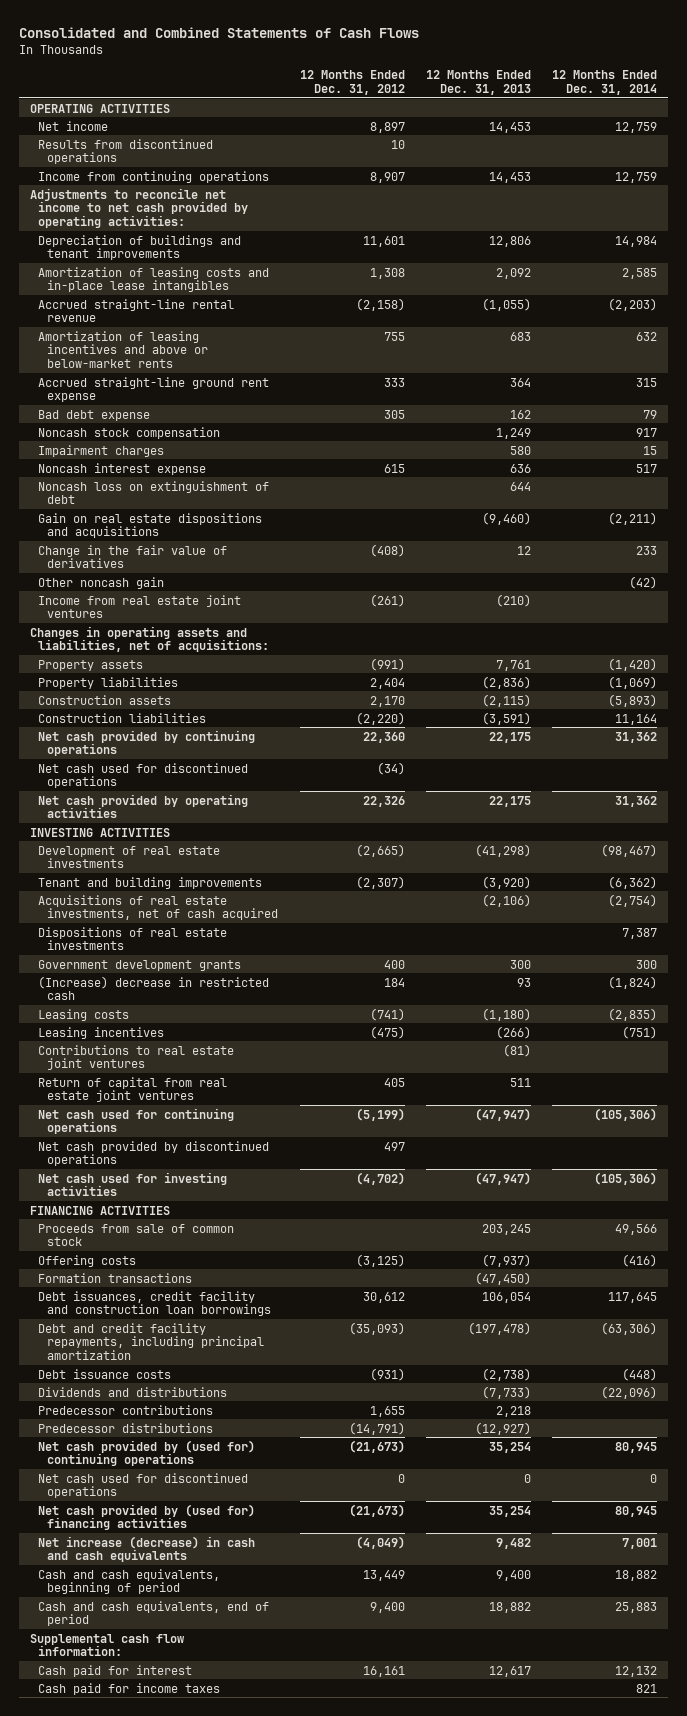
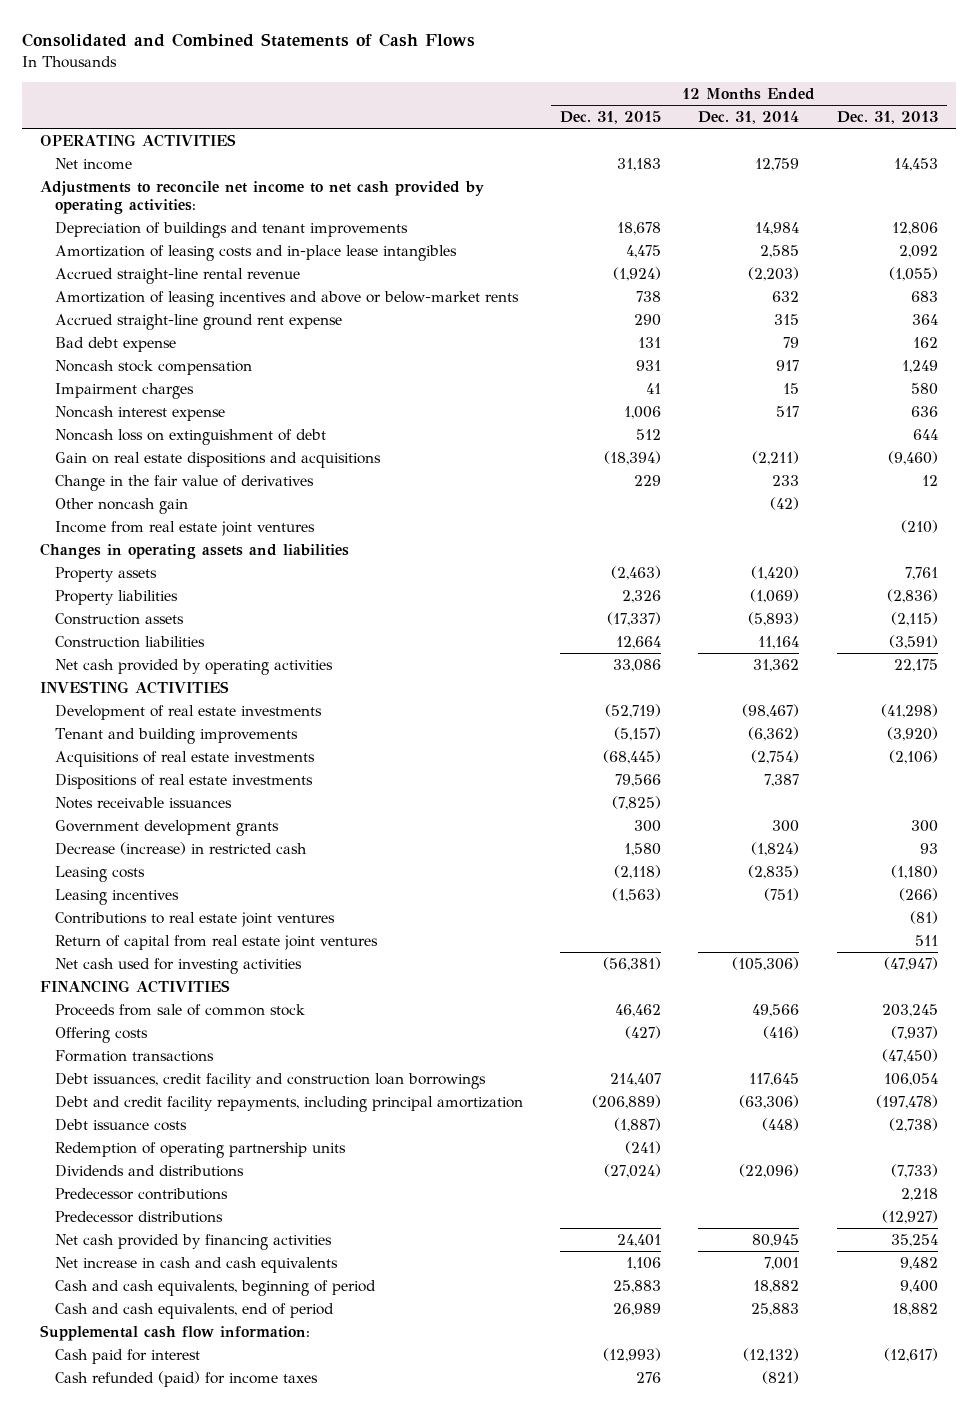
- | 12 Months Ended Dec. 31, 2012 | 12 Months Ended Dec. 31, 2013 | 12 Months Ended Dec. 31, 2014
+ | 12 Months Ended Dec. 31, 2015 | 12 Months Ended Dec. 31, 2014 | 12 Months Ended Dec. 31, 2013
- Results from discontinued operations | 10 | |
- Income from continuing operations | 8,907 | 14,453 | 12,759
- Changes in operating assets and liabilities, net of acquisitions:
+ Changes in operating assets and liabilities
- Net cash provided by continuing operations | 22,360 | 22,175 | 31,362
- Net cash used for discontinued operations | (34) | |
- Acquisitions of real estate investments, net of cash acquired | | (2,106) | (2,754)
+ Acquisitions of real estate investments | (68,445) | (2,754) | (2,106)
+ Notes receivable issuances | (7,825) | |
- (Increase) decrease in restricted cash | 184 | 93 | (1,824)
+ Decrease (increase) in restricted cash | 1,580 | (1,824) | 93
- Net cash used for continuing operations | (5,199) | (47,947) | (105,306)
- Net cash provided by discontinued operations | 497 | |
+ Redemption of operating partnership units | (241) | |
- Net cash provided by (used for) continuing operations | (21,673) | 35,254 | 80,945
- Net cash used for discontinued operations | 0 | 0 | 0
- Net cash provided by (used for) financing activities | (21,673) | 35,254 | 80,945
- Net increase (decrease) in cash and cash equivalents | (4,049) | 9,482 | 7,001
+ Net cash provided by financing activities | 24,401 | 80,945 | 35,254
+ Net increase in cash and cash equivalents | 1,106 | 7,001 | 9,482
- Cash paid for interest | 16,161 | 12,617 | 12,132
- Cash paid for income taxes | | | 821
+ Cash paid for interest | (12,993) | (12,132) | (12,617)
+ Cash refunded (paid) for income taxes | 276 | (821) |

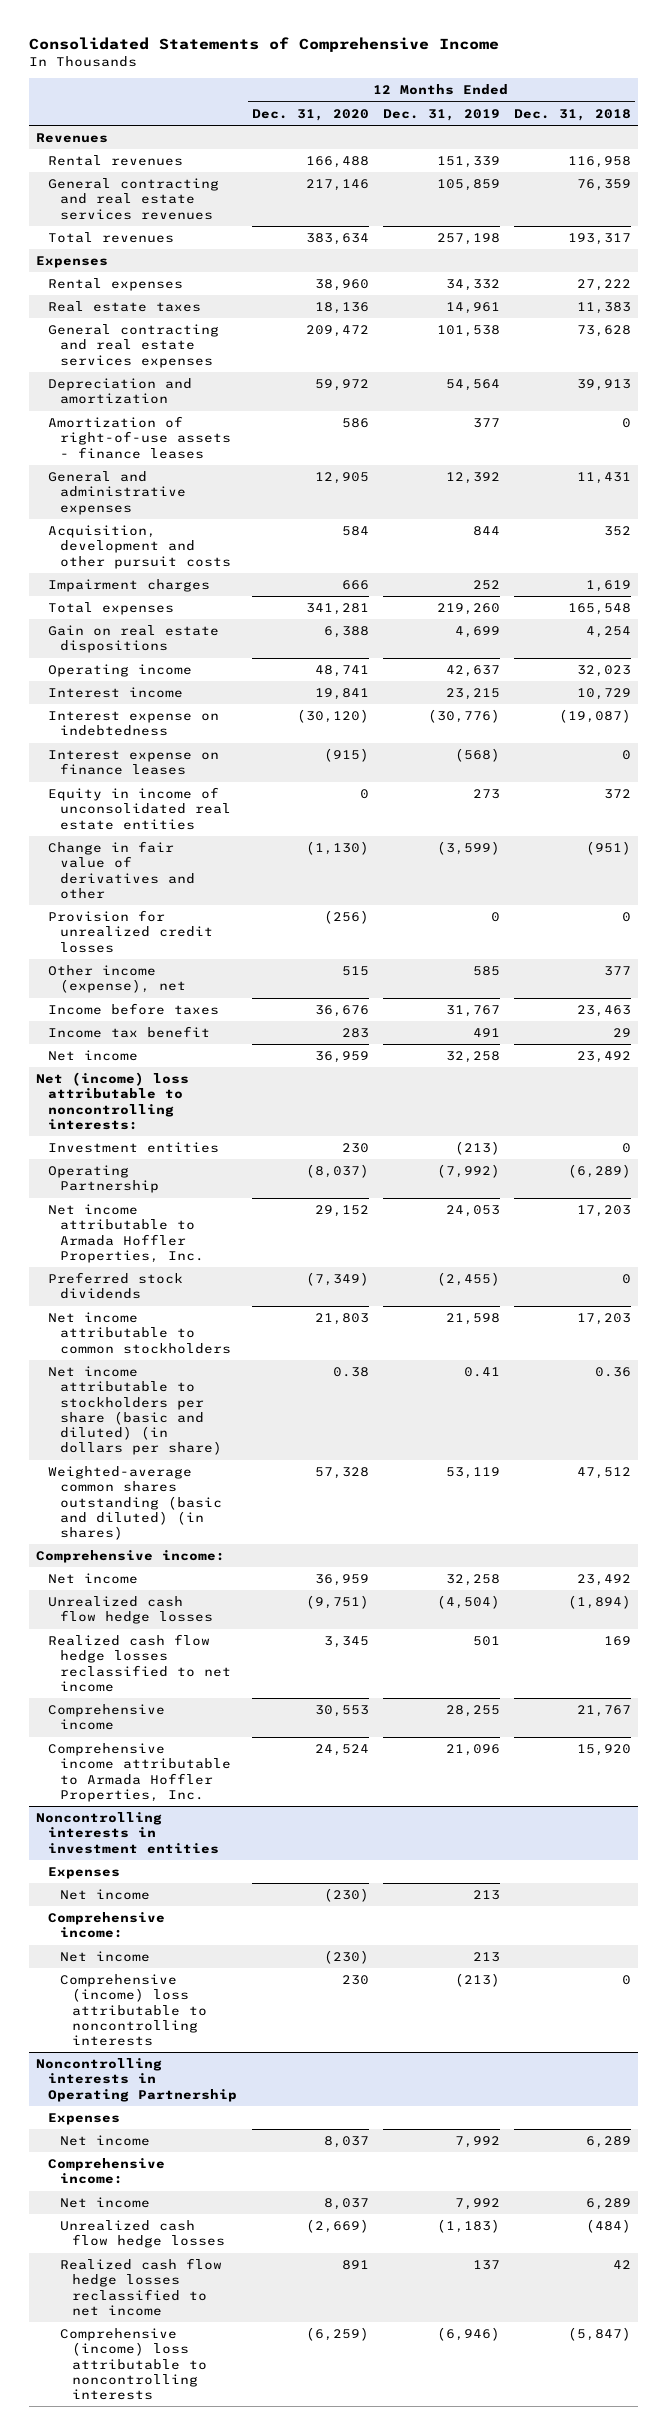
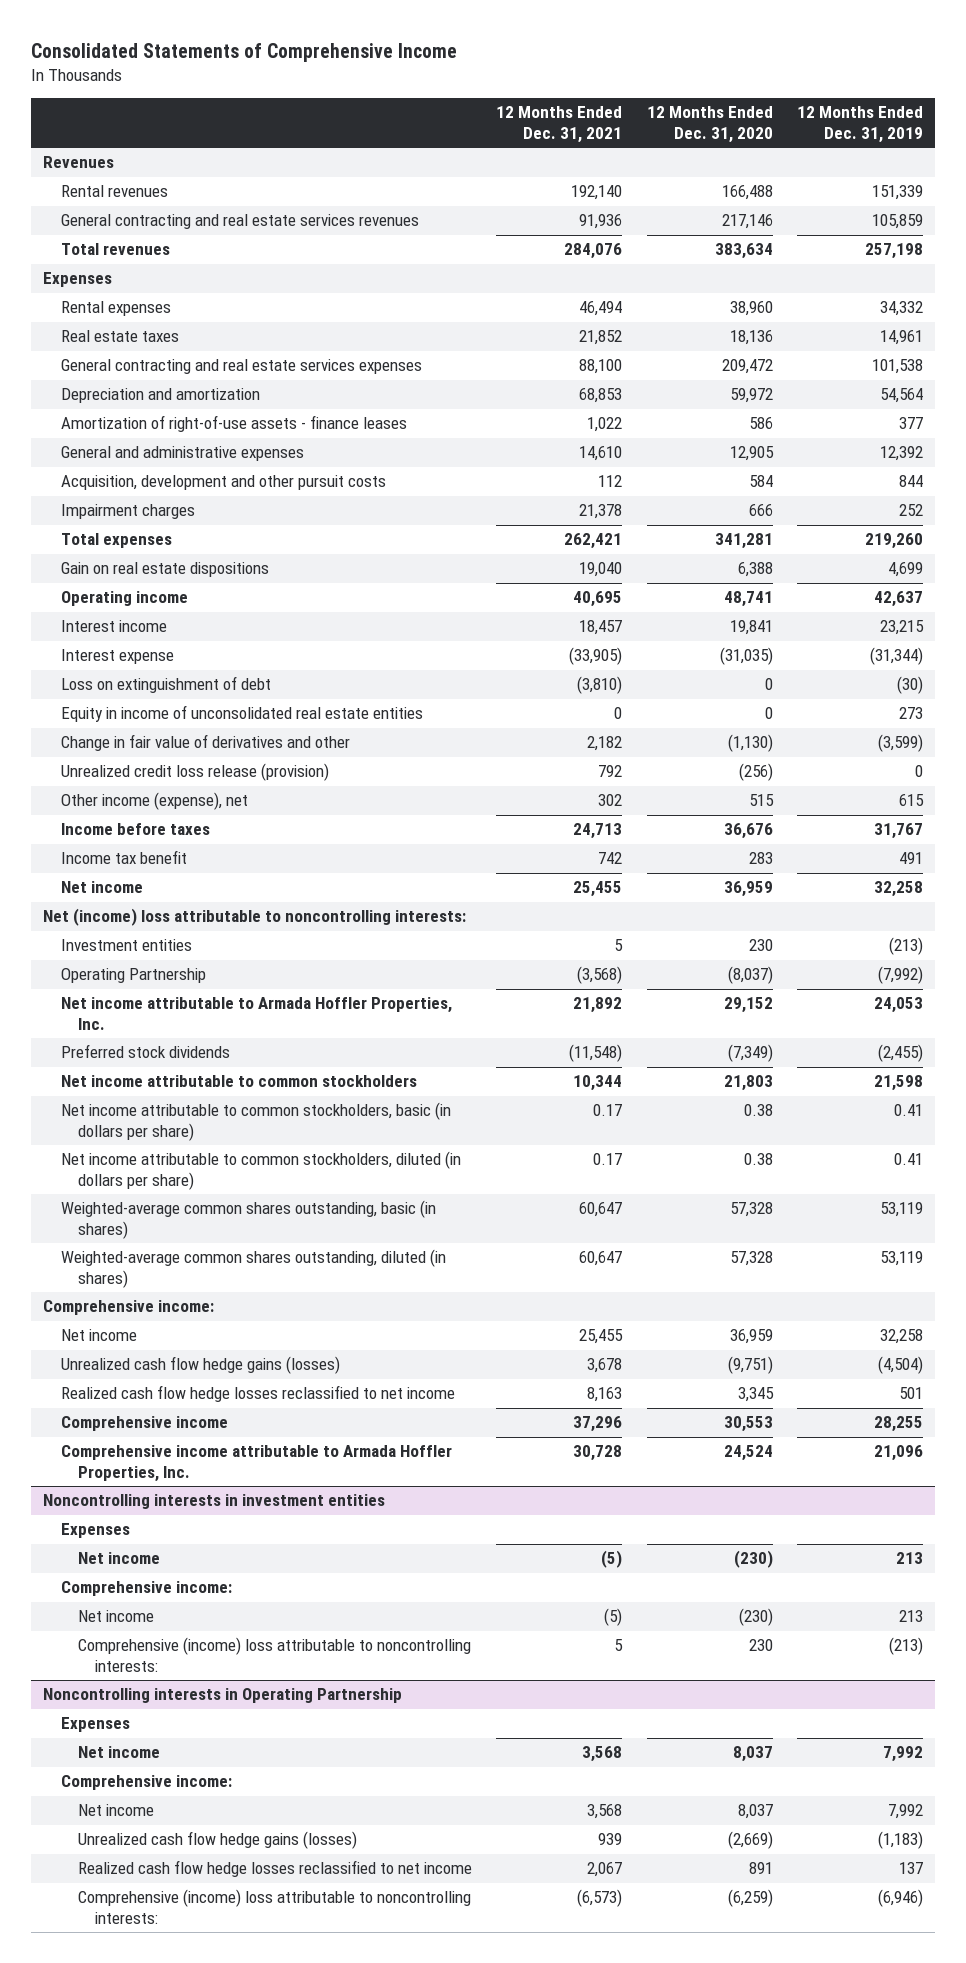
- | 12 Months Ended Dec. 31, 2020 | 12 Months Ended Dec. 31, 2019 | 12 Months Ended Dec. 31, 2018
+ | 12 Months Ended Dec. 31, 2021 | 12 Months Ended Dec. 31, 2020 | 12 Months Ended Dec. 31, 2019
- Interest expense on indebtedness | (30,120) | (30,776) | (19,087)
- Interest expense on finance leases | (915) | (568) | 0
+ Interest expense | (33,905) | (31,035) | (31,344)
+ Loss on extinguishment of debt | (3,810) | 0 | (30)
- Provision for unrealized credit losses | (256) | 0 | 0
- Other income (expense), net | 515 | 585 | 377
+ Unrealized credit loss release (provision) | 792 | (256) | 0
+ Other income (expense), net | 302 | 515 | 615
- Net income attributable to stockholders per share (basic and diluted) (in dollars per share) | 0.38 | 0.41 | 0.36
- Weighted-average common shares outstanding (basic and diluted) (in shares) | 57,328 | 53,119 | 47,512
+ Net income attributable to common stockholders, basic (in dollars per share) | 0.17 | 0.38 | 0.41
+ Net income attributable to common stockholders, diluted (in dollars per share) | 0.17 | 0.38 | 0.41
+ Weighted-average common shares outstanding, basic (in shares) | 60,647 | 57,328 | 53,119
+ Weighted-average common shares outstanding, diluted (in shares) | 60,647 | 57,328 | 53,119
- Unrealized cash flow hedge losses | (9,751) | (4,504) | (1,894)
+ Unrealized cash flow hedge gains (losses) | 3,678 | (9,751) | (4,504)
@ Noncontrolling interests in investment entities
- Comprehensive (income) loss attributable to noncontrolling interests | 230 | (213) | 0
+ Comprehensive (income) loss attributable to noncontrolling interests: | 5 | 230 | (213)
@ Noncontrolling interests in Operating Partnership
- Unrealized cash flow hedge losses | (2,669) | (1,183) | (484)
+ Unrealized cash flow hedge gains (losses) | 939 | (2,669) | (1,183)
- Comprehensive (income) loss attributable to noncontrolling interests | (6,259) | (6,946) | (5,847)
+ Comprehensive (income) loss attributable to noncontrolling interests: | (6,573) | (6,259) | (6,946)

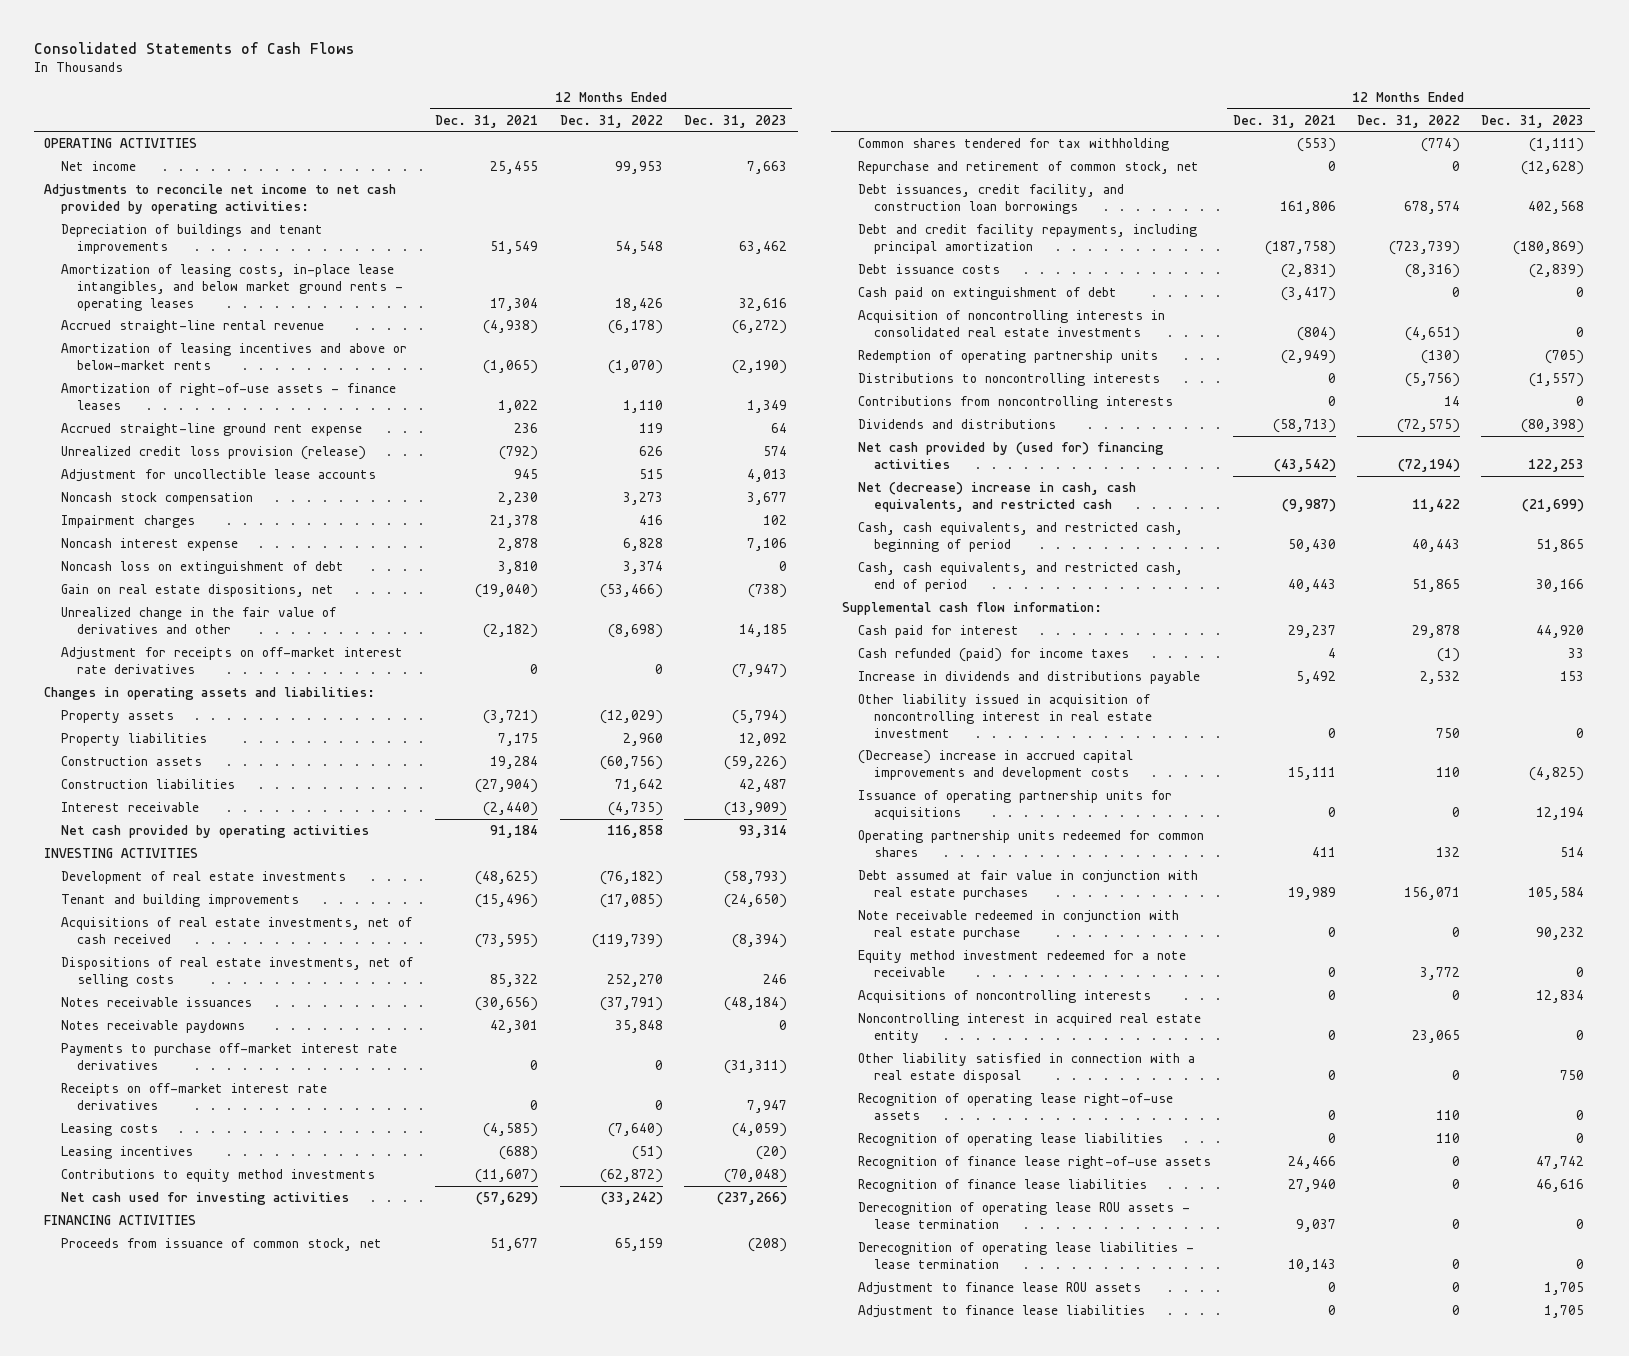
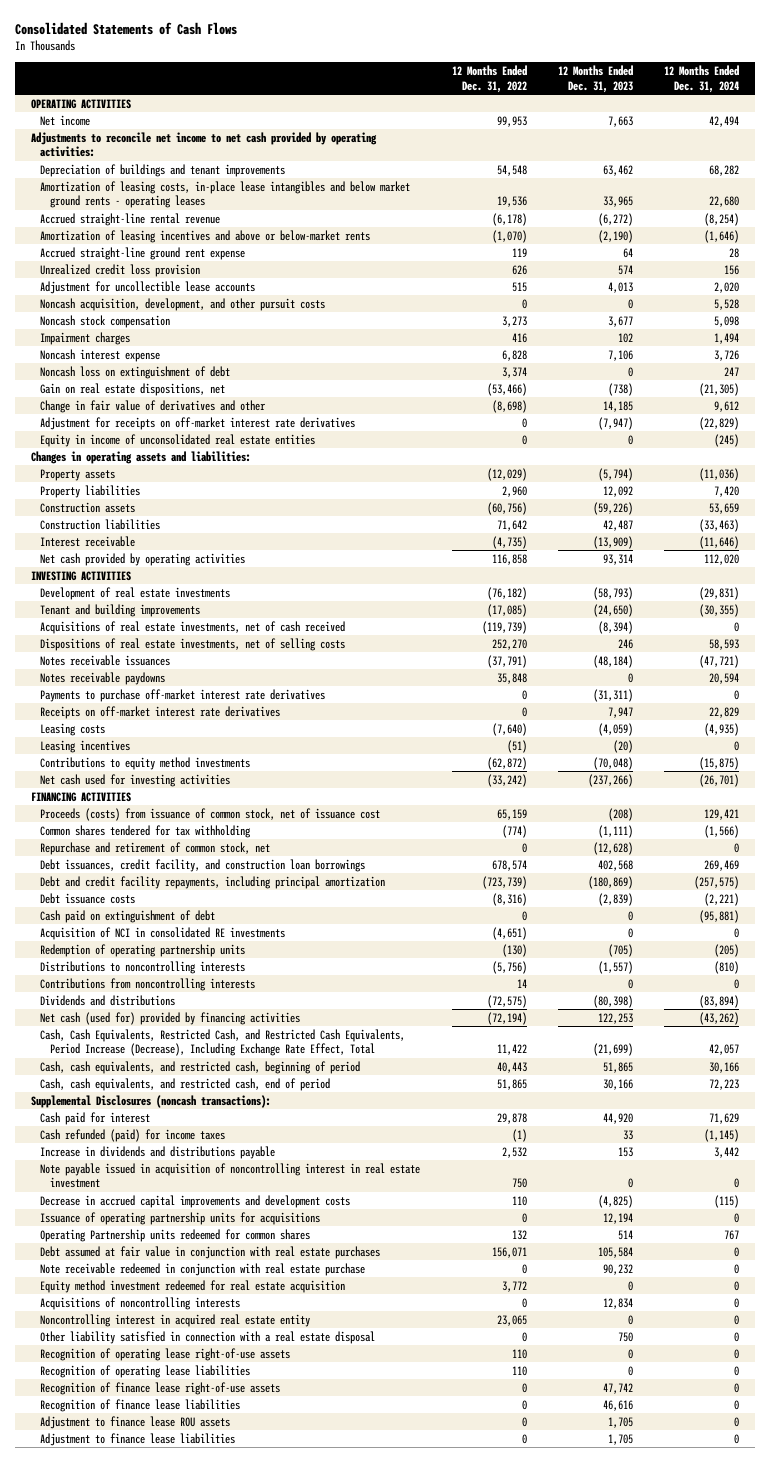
- | 12 Months Ended Dec. 31, 2021 | 12 Months Ended Dec. 31, 2022 | 12 Months Ended Dec. 31, 2023
+ | 12 Months Ended Dec. 31, 2022 | 12 Months Ended Dec. 31, 2023 | 12 Months Ended Dec. 31, 2024
- Amortization of leasing costs, in-place lease intangibles, and below market ground rents - operating leases | 17,304 | 18,426 | 32,616
+ Amortization of leasing costs, in-place lease intangibles and below market ground rents - operating leases | 19,536 | 33,965 | 22,680
- Amortization of right-of-use assets - finance leases | 1,022 | 1,110 | 1,349
- Unrealized credit loss provision (release) | (792) | 626 | 574
+ Unrealized credit loss provision | 626 | 574 | 156
+ Noncash acquisition, development, and other pursuit costs | 0 | 0 | 5,528
- Unrealized change in the fair value of derivatives and other | (2,182) | (8,698) | 14,185
+ Change in fair value of derivatives and other | (8,698) | 14,185 | 9,612
+ Equity in income of unconsolidated real estate entities | 0 | 0 | (245)
- Proceeds from issuance of common stock, net | 51,677 | 65,159 | (208)
+ Proceeds (costs) from issuance of common stock, net of issuance cost | 65,159 | (208) | 129,421
- Acquisition of noncontrolling interests in consolidated real estate investments | (804) | (4,651) | 0
+ Acquisition of NCI in consolidated RE investments | (4,651) | 0 | 0
- Net cash provided by (used for) financing activities | (43,542) | (72,194) | 122,253
- Net (decrease) increase in cash, cash equivalents, and restricted cash | (9,987) | 11,422 | (21,699)
+ Net cash (used for) provided by financing activities | (72,194) | 122,253 | (43,262)
+ Cash, Cash Equivalents, Restricted Cash, and Restricted Cash Equivalents, Period Increase (Decrease), Including Exchange Rate Effect, Total | 11,422 | (21,699) | 42,057
- Supplemental cash flow information:
+ Supplemental Disclosures (noncash transactions):
- Other liability issued in acquisition of noncontrolling interest in real estate investment | 0 | 750 | 0
- (Decrease) increase in accrued capital improvements and development costs | 15,111 | 110 | (4,825)
+ Note payable issued in acquisition of noncontrolling interest in real estate investment | 750 | 0 | 0
+ Decrease in accrued capital improvements and development costs | 110 | (4,825) | (115)
- Operating partnership units redeemed for common shares | 411 | 132 | 514
+ Operating Partnership units redeemed for common shares | 132 | 514 | 767
- Equity method investment redeemed for a note receivable | 0 | 3,772 | 0
+ Equity method investment redeemed for real estate acquisition | 3,772 | 0 | 0
- Derecognition of operating lease ROU assets - lease termination | 9,037 | 0 | 0
- Derecognition of operating lease liabilities - lease termination | 10,143 | 0 | 0

